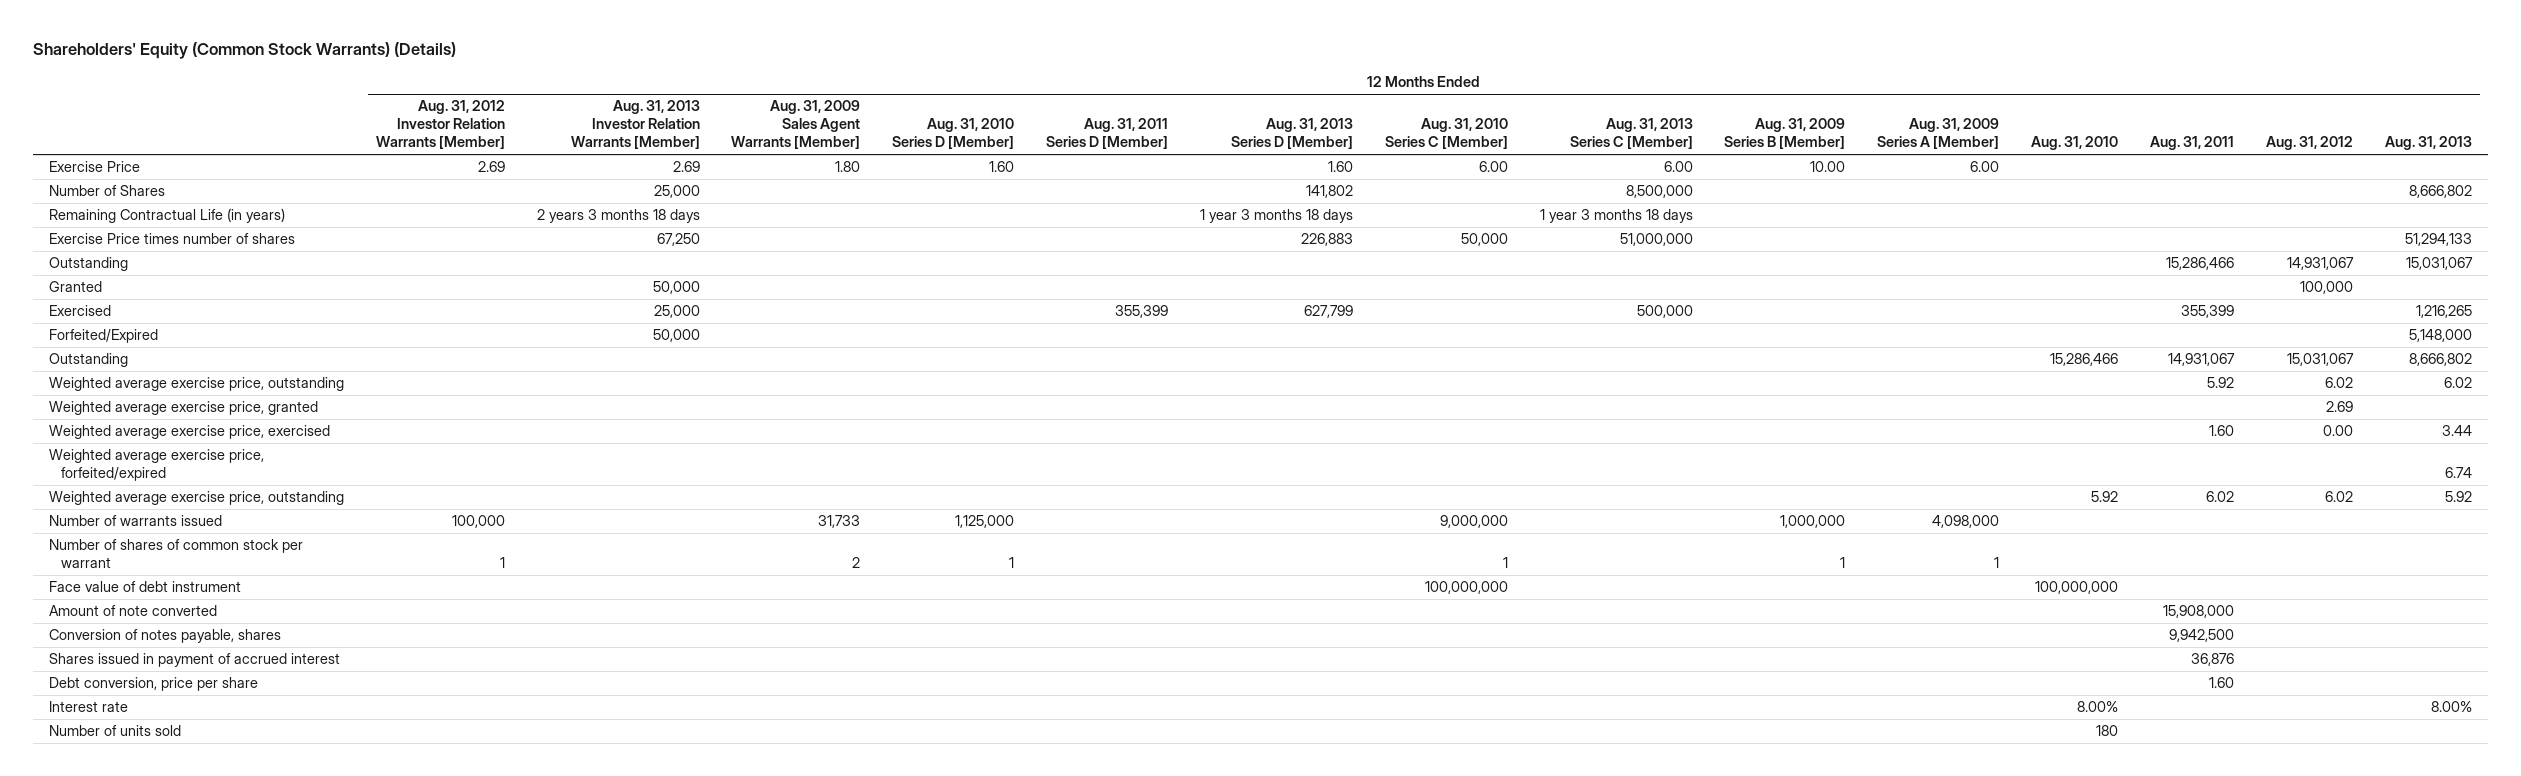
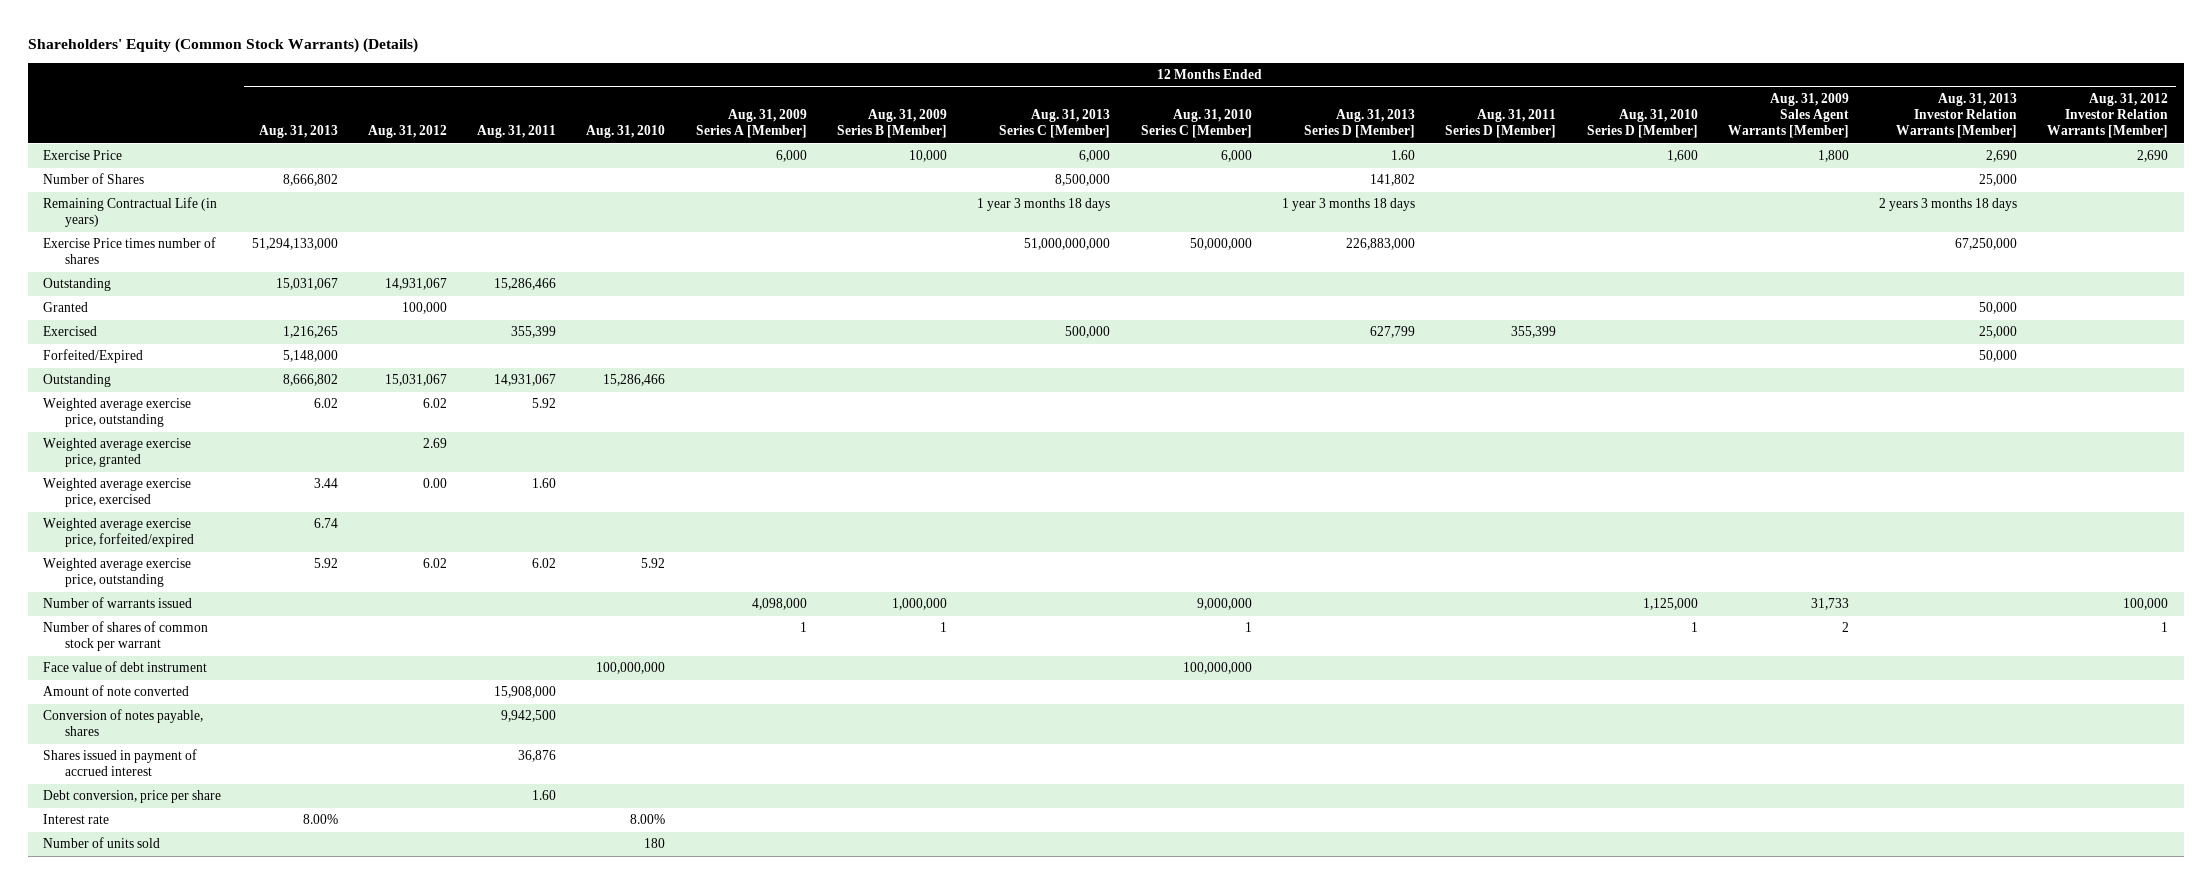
- | 12 Months Ended Aug. 31, 2012 Investor Relation Warrants [Member] | 12 Months Ended Aug. 31, 2013 Investor Relation Warrants [Member] | 12 Months Ended Aug. 31, 2009 Sales Agent Warrants [Member] | 12 Months Ended Aug. 31, 2010 Series D [Member] | 12 Months Ended Aug. 31, 2011 Series D [Member] | 12 Months Ended Aug. 31, 2013 Series D [Member] | 12 Months Ended Aug. 31, 2010 Series C [Member] | 12 Months Ended Aug. 31, 2013 Series C [Member] | 12 Months Ended Aug. 31, 2009 Series B [Member] | 12 Months Ended Aug. 31, 2009 Series A [Member] | 12 Months Ended Aug. 31, 2010 | 12 Months Ended Aug. 31, 2011 | 12 Months Ended Aug. 31, 2012 | 12 Months Ended Aug. 31, 2013
+ | 12 Months Ended Aug. 31, 2013 | 12 Months Ended Aug. 31, 2012 | 12 Months Ended Aug. 31, 2011 | 12 Months Ended Aug. 31, 2010 | 12 Months Ended Aug. 31, 2009 Series A [Member] | 12 Months Ended Aug. 31, 2009 Series B [Member] | 12 Months Ended Aug. 31, 2013 Series C [Member] | 12 Months Ended Aug. 31, 2010 Series C [Member] | 12 Months Ended Aug. 31, 2013 Series D [Member] | 12 Months Ended Aug. 31, 2011 Series D [Member] | 12 Months Ended Aug. 31, 2010 Series D [Member] | 12 Months Ended Aug. 31, 2009 Sales Agent Warrants [Member] | 12 Months Ended Aug. 31, 2013 Investor Relation Warrants [Member] | 12 Months Ended Aug. 31, 2012 Investor Relation Warrants [Member]
- Exercise Price | 2.69 | 2.69 | 1.80 | 1.60 | | 1.60 | 6.00 | 6.00 | 10.00 | 6.00 | | | |
+ Exercise Price | | | | | 6,000 | 10,000 | 6,000 | 6,000 | 1.60 | | 1,600 | 1,800 | 2,690 | 2,690
- Exercise Price times number of shares | | 67,250 | | | | 226,883 | 50,000 | 51,000,000 | | | | | | 51,294,133
+ Exercise Price times number of shares | 51,294,133,000 | | | | | | 51,000,000,000 | 50,000,000 | 226,883,000 | | | | 67,250,000 |

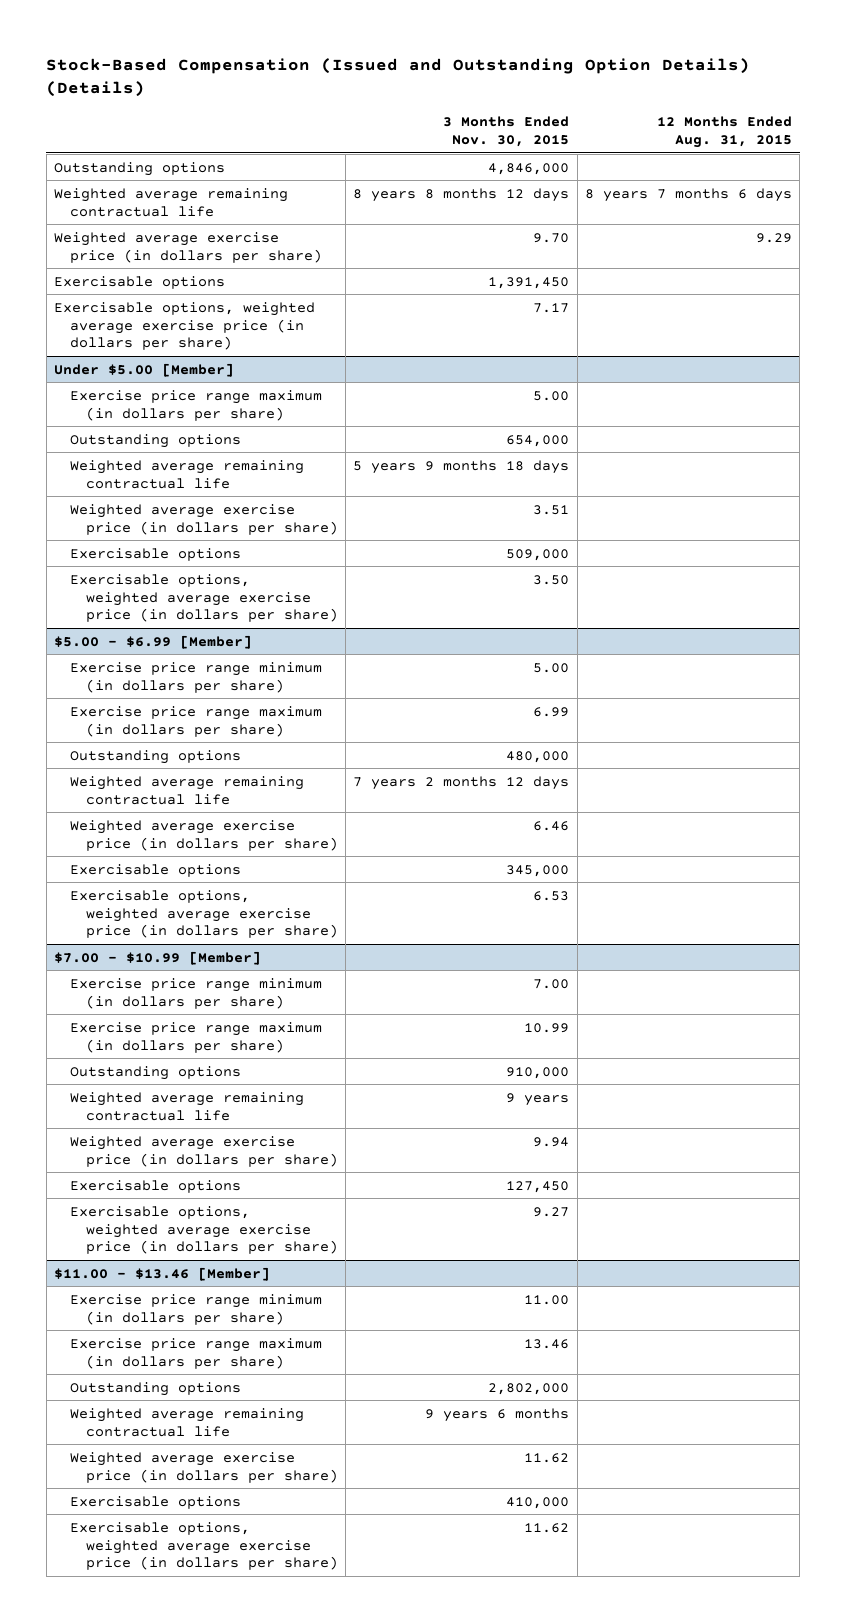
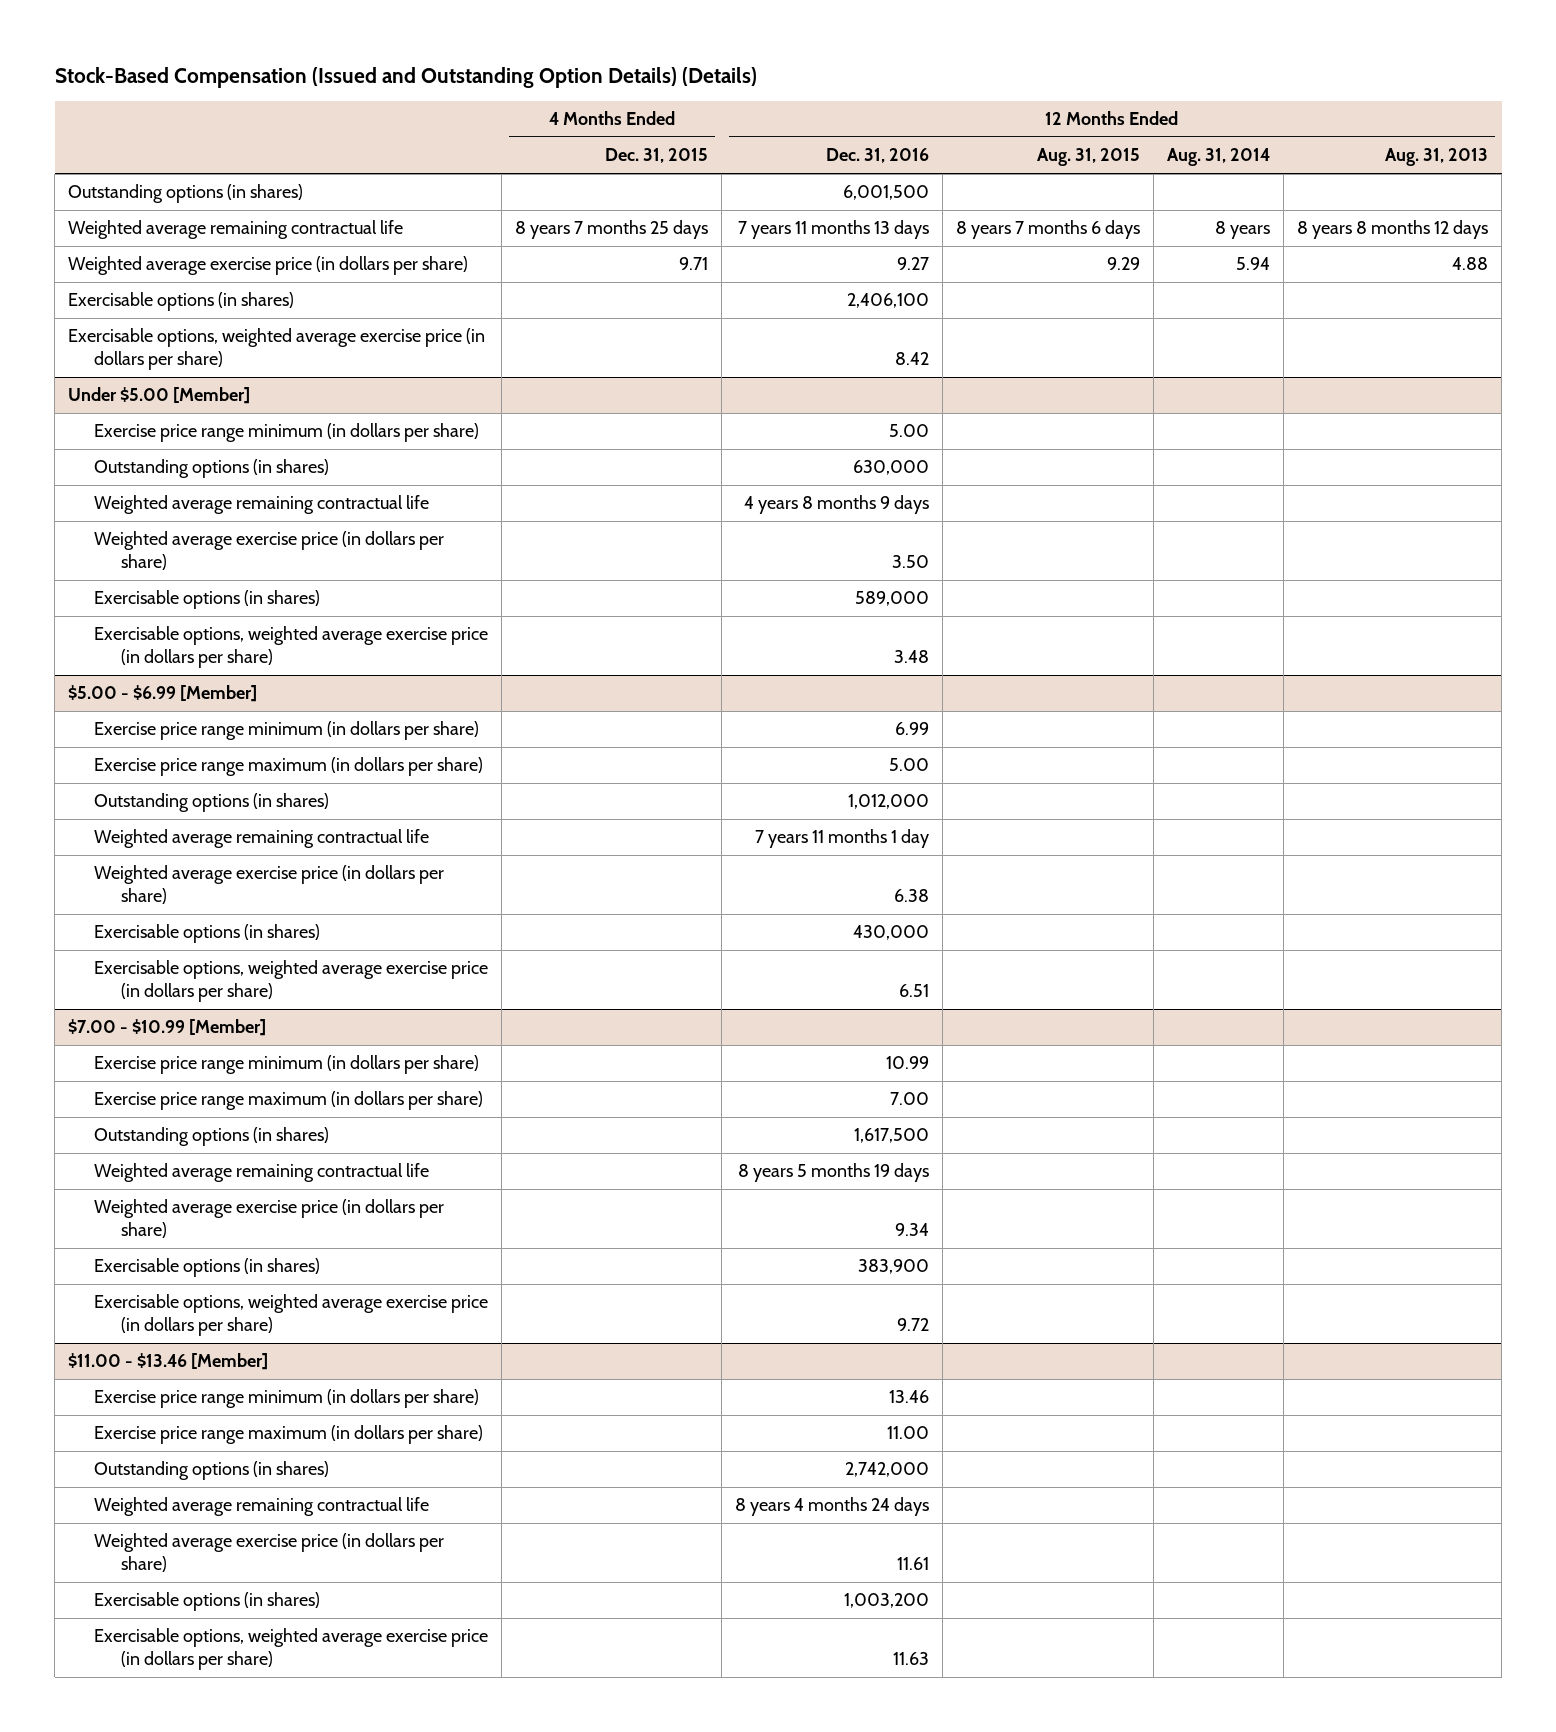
- | 3 Months Ended Nov. 30, 2015 | 12 Months Ended Aug. 31, 2015
+ | 4 Months Ended Dec. 31, 2015 | 12 Months Ended Dec. 31, 2016 | 12 Months Ended Aug. 31, 2015 | 12 Months Ended Aug. 31, 2014 | 12 Months Ended Aug. 31, 2013
- Outstanding options | 4,846,000 |
+ Outstanding options (in shares) | | 6,001,500 | | |
- Exercisable options | 1,391,450 |
+ Exercisable options (in shares) | | 2,406,100 | | |
@ Under $5.00 [Member]
- Exercise price range maximum (in dollars per share) | 5.00 |
- Outstanding options | 654,000 |
+ Exercise price range minimum (in dollars per share) | | 5.00 | | |
+ Outstanding options (in shares) | | 630,000 | | |
- Exercisable options | 509,000 |
+ Exercisable options (in shares) | | 589,000 | | |
@ $5.00 - $6.99 [Member]
- Outstanding options | 480,000 |
+ Outstanding options (in shares) | | 1,012,000 | | |
- Exercisable options | 345,000 |
+ Exercisable options (in shares) | | 430,000 | | |
@ $7.00 - $10.99 [Member]
- Outstanding options | 910,000 |
+ Outstanding options (in shares) | | 1,617,500 | | |
- Exercisable options | 127,450 |
+ Exercisable options (in shares) | | 383,900 | | |
@ $11.00 - $13.46 [Member]
- Outstanding options | 2,802,000 |
+ Outstanding options (in shares) | | 2,742,000 | | |
- Exercisable options | 410,000 |
+ Exercisable options (in shares) | | 1,003,200 | | |

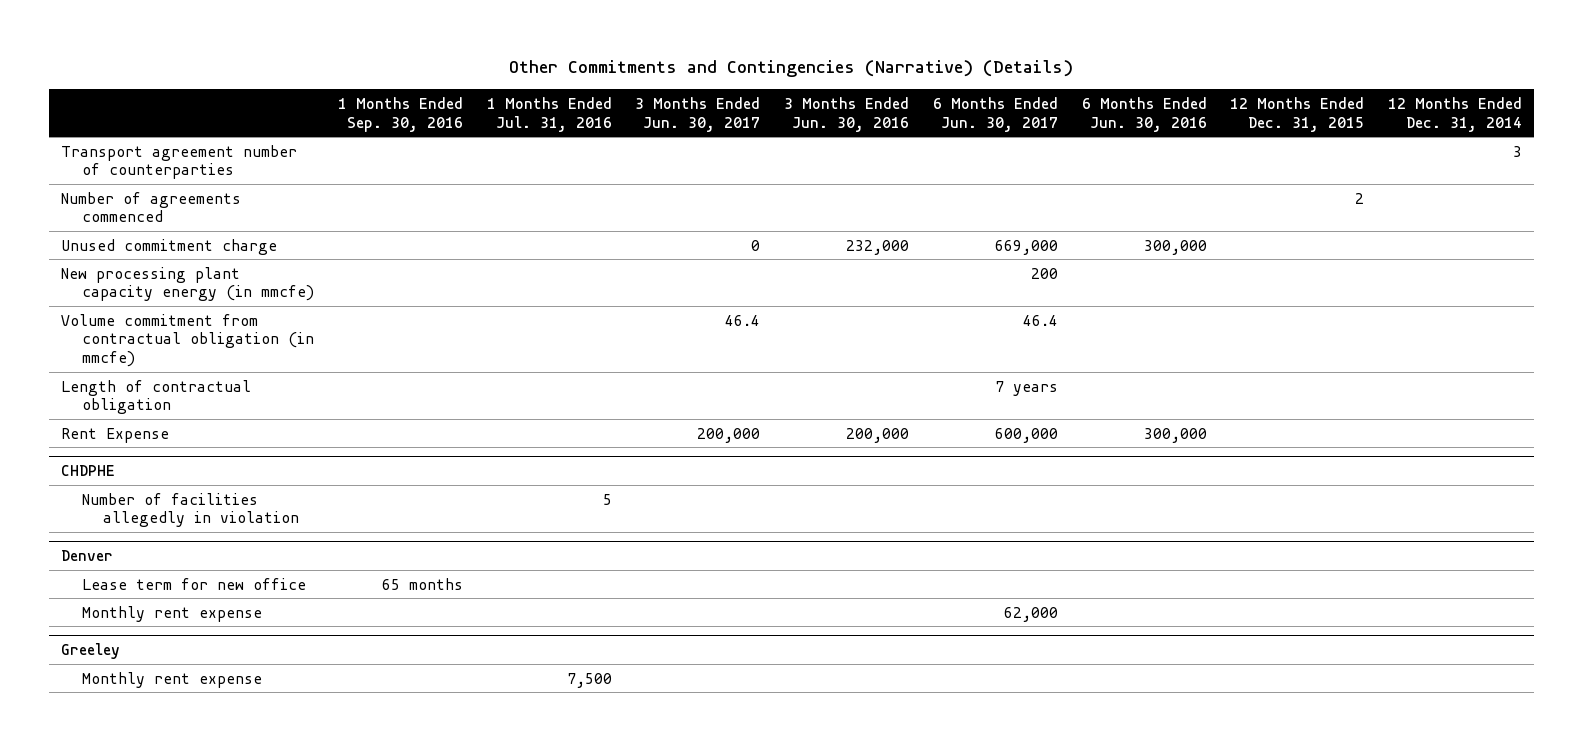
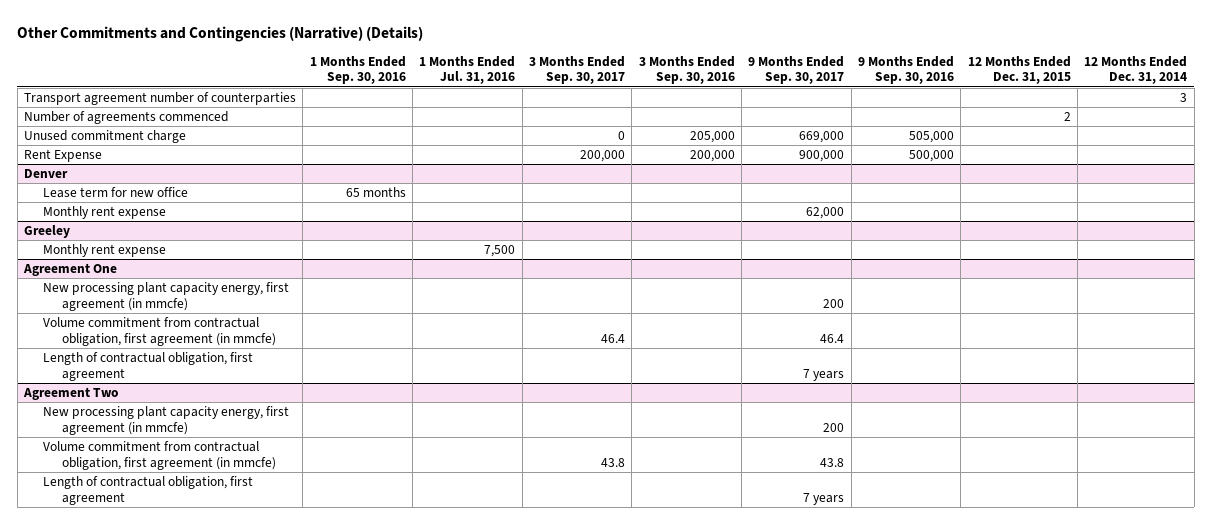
- | 1 Months Ended Sep. 30, 2016 | 1 Months Ended Jul. 31, 2016 | 3 Months Ended Jun. 30, 2017 | 3 Months Ended Jun. 30, 2016 | 6 Months Ended Jun. 30, 2017 | 6 Months Ended Jun. 30, 2016 | 12 Months Ended Dec. 31, 2015 | 12 Months Ended Dec. 31, 2014
+ | 1 Months Ended Sep. 30, 2016 | 1 Months Ended Jul. 31, 2016 | 3 Months Ended Sep. 30, 2017 | 3 Months Ended Sep. 30, 2016 | 9 Months Ended Sep. 30, 2017 | 9 Months Ended Sep. 30, 2016 | 12 Months Ended Dec. 31, 2015 | 12 Months Ended Dec. 31, 2014
- New processing plant capacity energy (in mmcfe) | | | | | 200 | | |
- Volume commitment from contractual obligation (in mmcfe) | | | 46.4 | | 46.4 | | |
- Length of contractual obligation | | | | | 7 years | | |
- CHDPHE
- Number of facilities allegedly in violation | | 5 | | | | | |
+ Agreement One
+ New processing plant capacity energy, first agreement (in mmcfe) | | | | | 200 | | |
+ Volume commitment from contractual obligation, first agreement (in mmcfe) | | | 46.4 | | 46.4 | | |
+ Length of contractual obligation, first agreement | | | | | 7 years | | |
+ Agreement Two
+ New processing plant capacity energy, first agreement (in mmcfe) | | | | | 200 | | |
+ Volume commitment from contractual obligation, first agreement (in mmcfe) | | | 43.8 | | 43.8 | | |
+ Length of contractual obligation, first agreement | | | | | 7 years | | |

